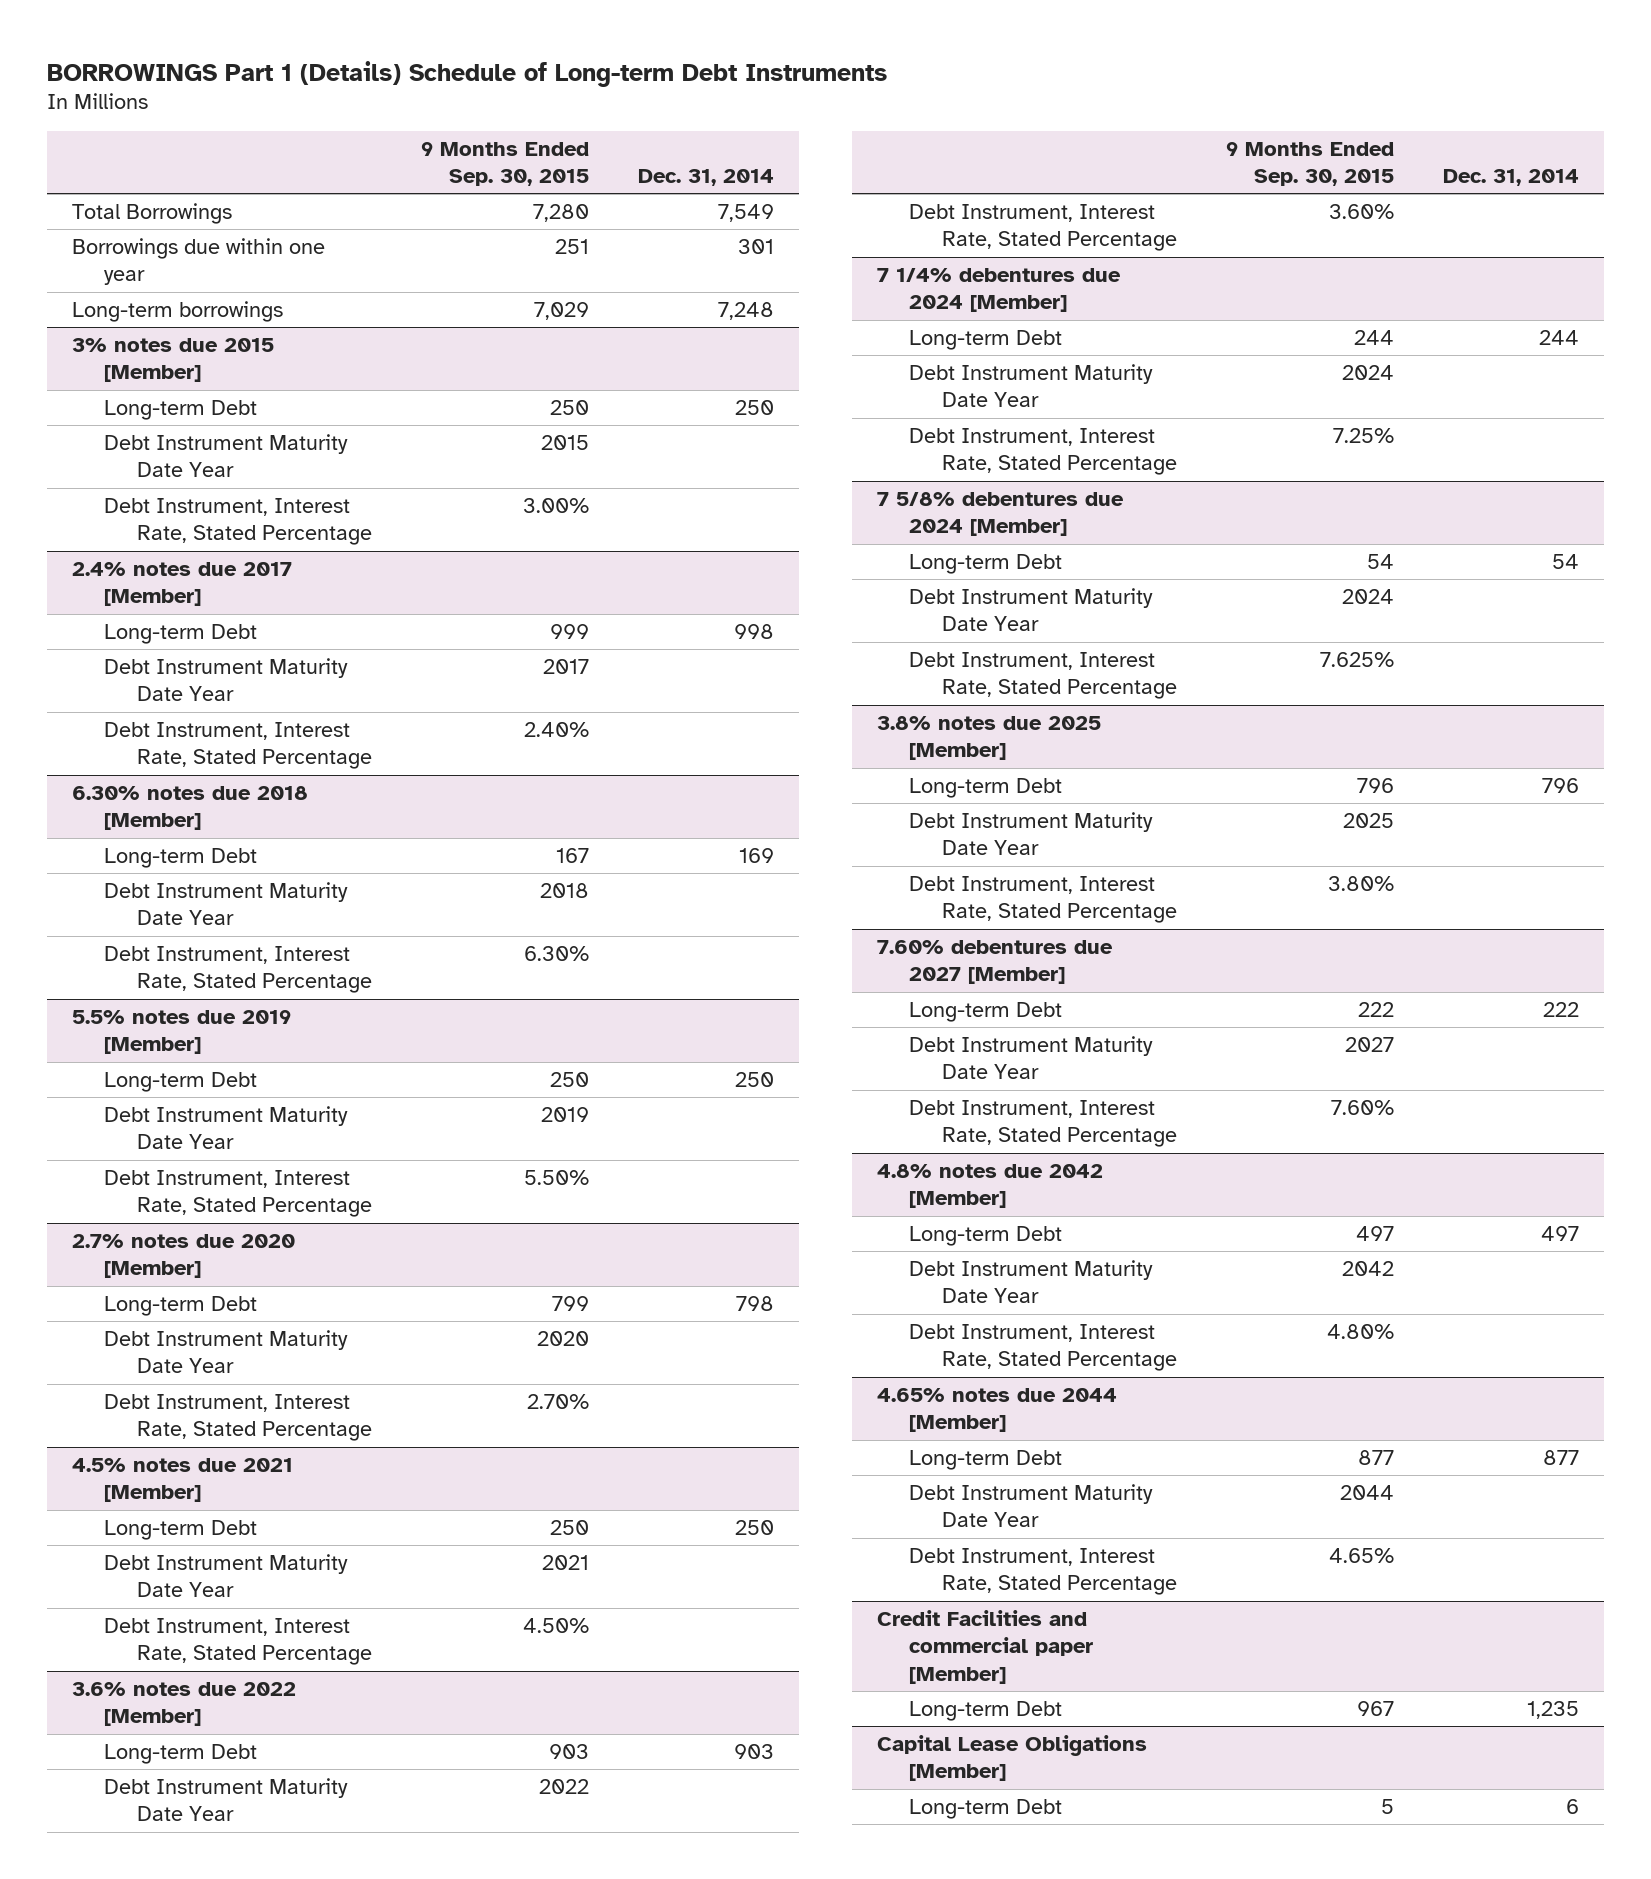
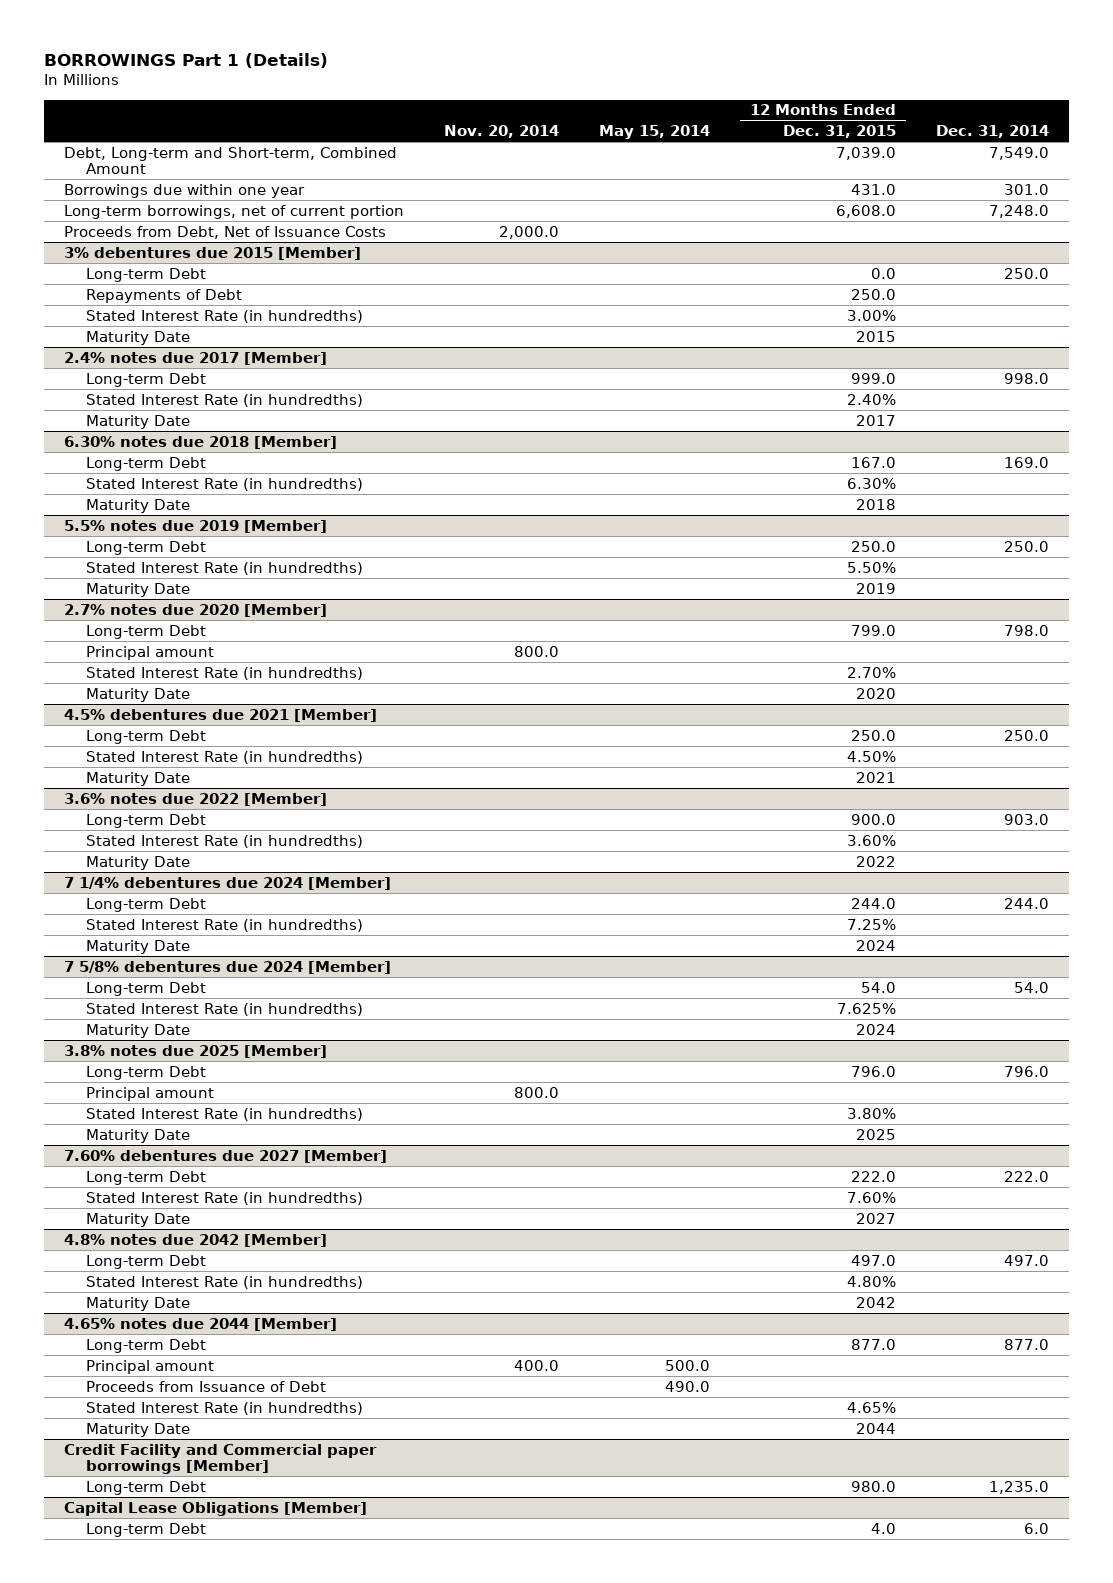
- BORROWINGS Part 1 (Details) Schedule of Long-term Debt Instruments
+ BORROWINGS Part 1 (Details)
- | 9 Months Ended Sep. 30, 2015 | Dec. 31, 2014
+ | Nov. 20, 2014 | May 15, 2014 | 12 Months Ended Dec. 31, 2015 | Dec. 31, 2014
- Total Borrowings | 7,280 | 7,549
- Borrowings due within one year | 251 | 301
- Long-term borrowings | 7,029 | 7,248
- 3% notes due 2015 [Member]
- Long-term Debt | 250 | 250
- Debt Instrument Maturity Date Year | 2015 |
- Debt Instrument, Interest Rate, Stated Percentage | 3.00% |
+ Debt, Long-term and Short-term, Combined Amount | | | 7,039.0 | 7,549.0
+ Borrowings due within one year | | | 431.0 | 301.0
+ Long-term borrowings, net of current portion | | | 6,608.0 | 7,248.0
+ Proceeds from Debt, Net of Issuance Costs | 2,000.0 | | |
+ 3% debentures due 2015 [Member]
+ Long-term Debt | | | 0.0 | 250.0
+ Repayments of Debt | | | 250.0 |
+ Stated Interest Rate (in hundredths) | | | 3.00% |
+ Maturity Date | | | 2015 |
@ 2.4% notes due 2017 [Member]
- Long-term Debt | 999 | 998
- Debt Instrument Maturity Date Year | 2017 |
- Debt Instrument, Interest Rate, Stated Percentage | 2.40% |
+ Long-term Debt | | | 999.0 | 998.0
+ Stated Interest Rate (in hundredths) | | | 2.40% |
+ Maturity Date | | | 2017 |
@ 6.30% notes due 2018 [Member]
- Long-term Debt | 167 | 169
- Debt Instrument Maturity Date Year | 2018 |
- Debt Instrument, Interest Rate, Stated Percentage | 6.30% |
+ Long-term Debt | | | 167.0 | 169.0
+ Stated Interest Rate (in hundredths) | | | 6.30% |
+ Maturity Date | | | 2018 |
@ 5.5% notes due 2019 [Member]
- Long-term Debt | 250 | 250
- Debt Instrument Maturity Date Year | 2019 |
- Debt Instrument, Interest Rate, Stated Percentage | 5.50% |
+ Long-term Debt | | | 250.0 | 250.0
+ Stated Interest Rate (in hundredths) | | | 5.50% |
+ Maturity Date | | | 2019 |
@ 2.7% notes due 2020 [Member]
- Long-term Debt | 799 | 798
- Debt Instrument Maturity Date Year | 2020 |
- Debt Instrument, Interest Rate, Stated Percentage | 2.70% |
- 4.5% notes due 2021 [Member]
- Long-term Debt | 250 | 250
- Debt Instrument Maturity Date Year | 2021 |
- Debt Instrument, Interest Rate, Stated Percentage | 4.50% |
@ 2.7% notes due 2020 [Member]
+ Long-term Debt | | | 799.0 | 798.0
+ Principal amount | 800.0 | | |
+ Stated Interest Rate (in hundredths) | | | 2.70% |
+ Maturity Date | | | 2020 |
+ 4.5% debentures due 2021 [Member]
+ Long-term Debt | | | 250.0 | 250.0
+ Stated Interest Rate (in hundredths) | | | 4.50% |
+ Maturity Date | | | 2021 |
@ 3.6% notes due 2022 [Member]
- Long-term Debt | 903 | 903
- Debt Instrument Maturity Date Year | 2022 |
- Debt Instrument, Interest Rate, Stated Percentage | 3.60% |
+ Long-term Debt | | | 900.0 | 903.0
+ Stated Interest Rate (in hundredths) | | | 3.60% |
+ Maturity Date | | | 2022 |
@ 7 1/4% debentures due 2024 [Member]
- Long-term Debt | 244 | 244
- Debt Instrument Maturity Date Year | 2024 |
- Debt Instrument, Interest Rate, Stated Percentage | 7.25% |
+ Long-term Debt | | | 244.0 | 244.0
+ Stated Interest Rate (in hundredths) | | | 7.25% |
+ Maturity Date | | | 2024 |
@ 7 5/8% debentures due 2024 [Member]
- Long-term Debt | 54 | 54
- Debt Instrument Maturity Date Year | 2024 |
- Debt Instrument, Interest Rate, Stated Percentage | 7.625% |
+ Long-term Debt | | | 54.0 | 54.0
+ Stated Interest Rate (in hundredths) | | | 7.625% |
+ Maturity Date | | | 2024 |
@ 3.8% notes due 2025 [Member]
- Long-term Debt | 796 | 796
- Debt Instrument Maturity Date Year | 2025 |
- Debt Instrument, Interest Rate, Stated Percentage | 3.80% |
+ Long-term Debt | | | 796.0 | 796.0
+ Principal amount | 800.0 | | |
+ Stated Interest Rate (in hundredths) | | | 3.80% |
+ Maturity Date | | | 2025 |
@ 7.60% debentures due 2027 [Member]
- Long-term Debt | 222 | 222
- Debt Instrument Maturity Date Year | 2027 |
- Debt Instrument, Interest Rate, Stated Percentage | 7.60% |
+ Long-term Debt | | | 222.0 | 222.0
+ Stated Interest Rate (in hundredths) | | | 7.60% |
+ Maturity Date | | | 2027 |
@ 4.8% notes due 2042 [Member]
- Long-term Debt | 497 | 497
- Debt Instrument Maturity Date Year | 2042 |
- Debt Instrument, Interest Rate, Stated Percentage | 4.80% |
+ Long-term Debt | | | 497.0 | 497.0
+ Stated Interest Rate (in hundredths) | | | 4.80% |
+ Maturity Date | | | 2042 |
@ 4.65% notes due 2044 [Member]
- Long-term Debt | 877 | 877
- Debt Instrument Maturity Date Year | 2044 |
- Debt Instrument, Interest Rate, Stated Percentage | 4.65% |
- Credit Facilities and commercial paper [Member]
- Long-term Debt | 967 | 1,235
@ 4.65% notes due 2044 [Member]
+ Long-term Debt | | | 877.0 | 877.0
+ Principal amount | 400.0 | 500.0 | |
+ Proceeds from Issuance of Debt | | 490.0 | |
+ Stated Interest Rate (in hundredths) | | | 4.65% |
+ Maturity Date | | | 2044 |
+ Credit Facility and Commercial paper borrowings [Member]
+ Long-term Debt | | | 980.0 | 1,235.0
@ Capital Lease Obligations [Member]
- Long-term Debt | 5 | 6
+ Long-term Debt | | | 4.0 | 6.0

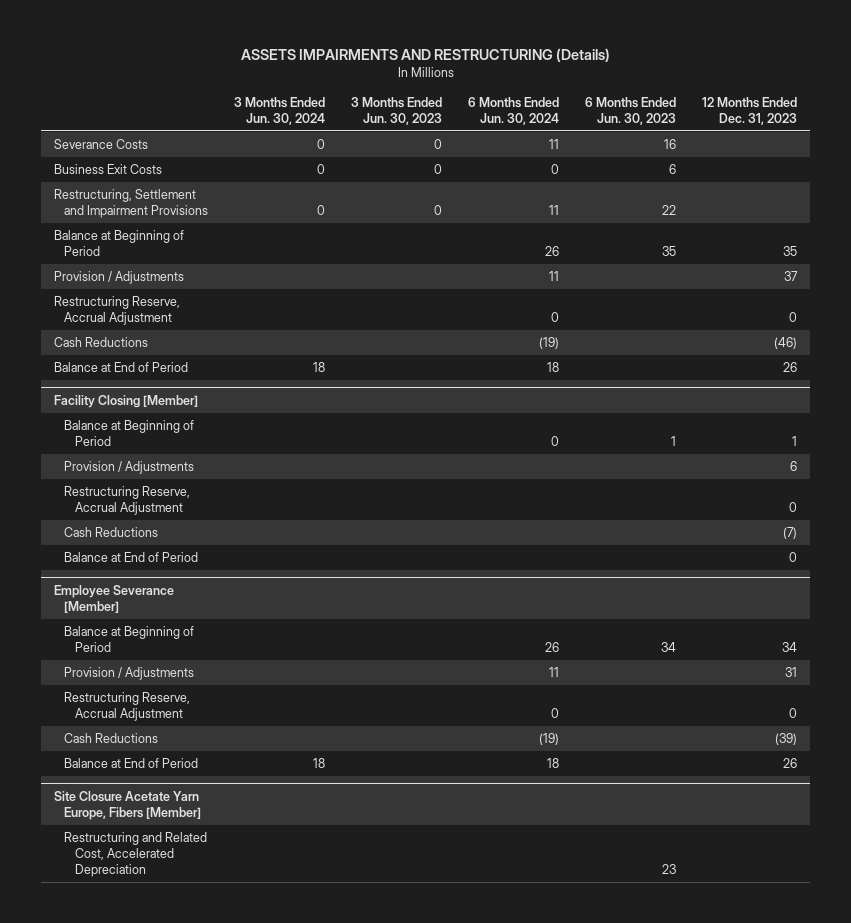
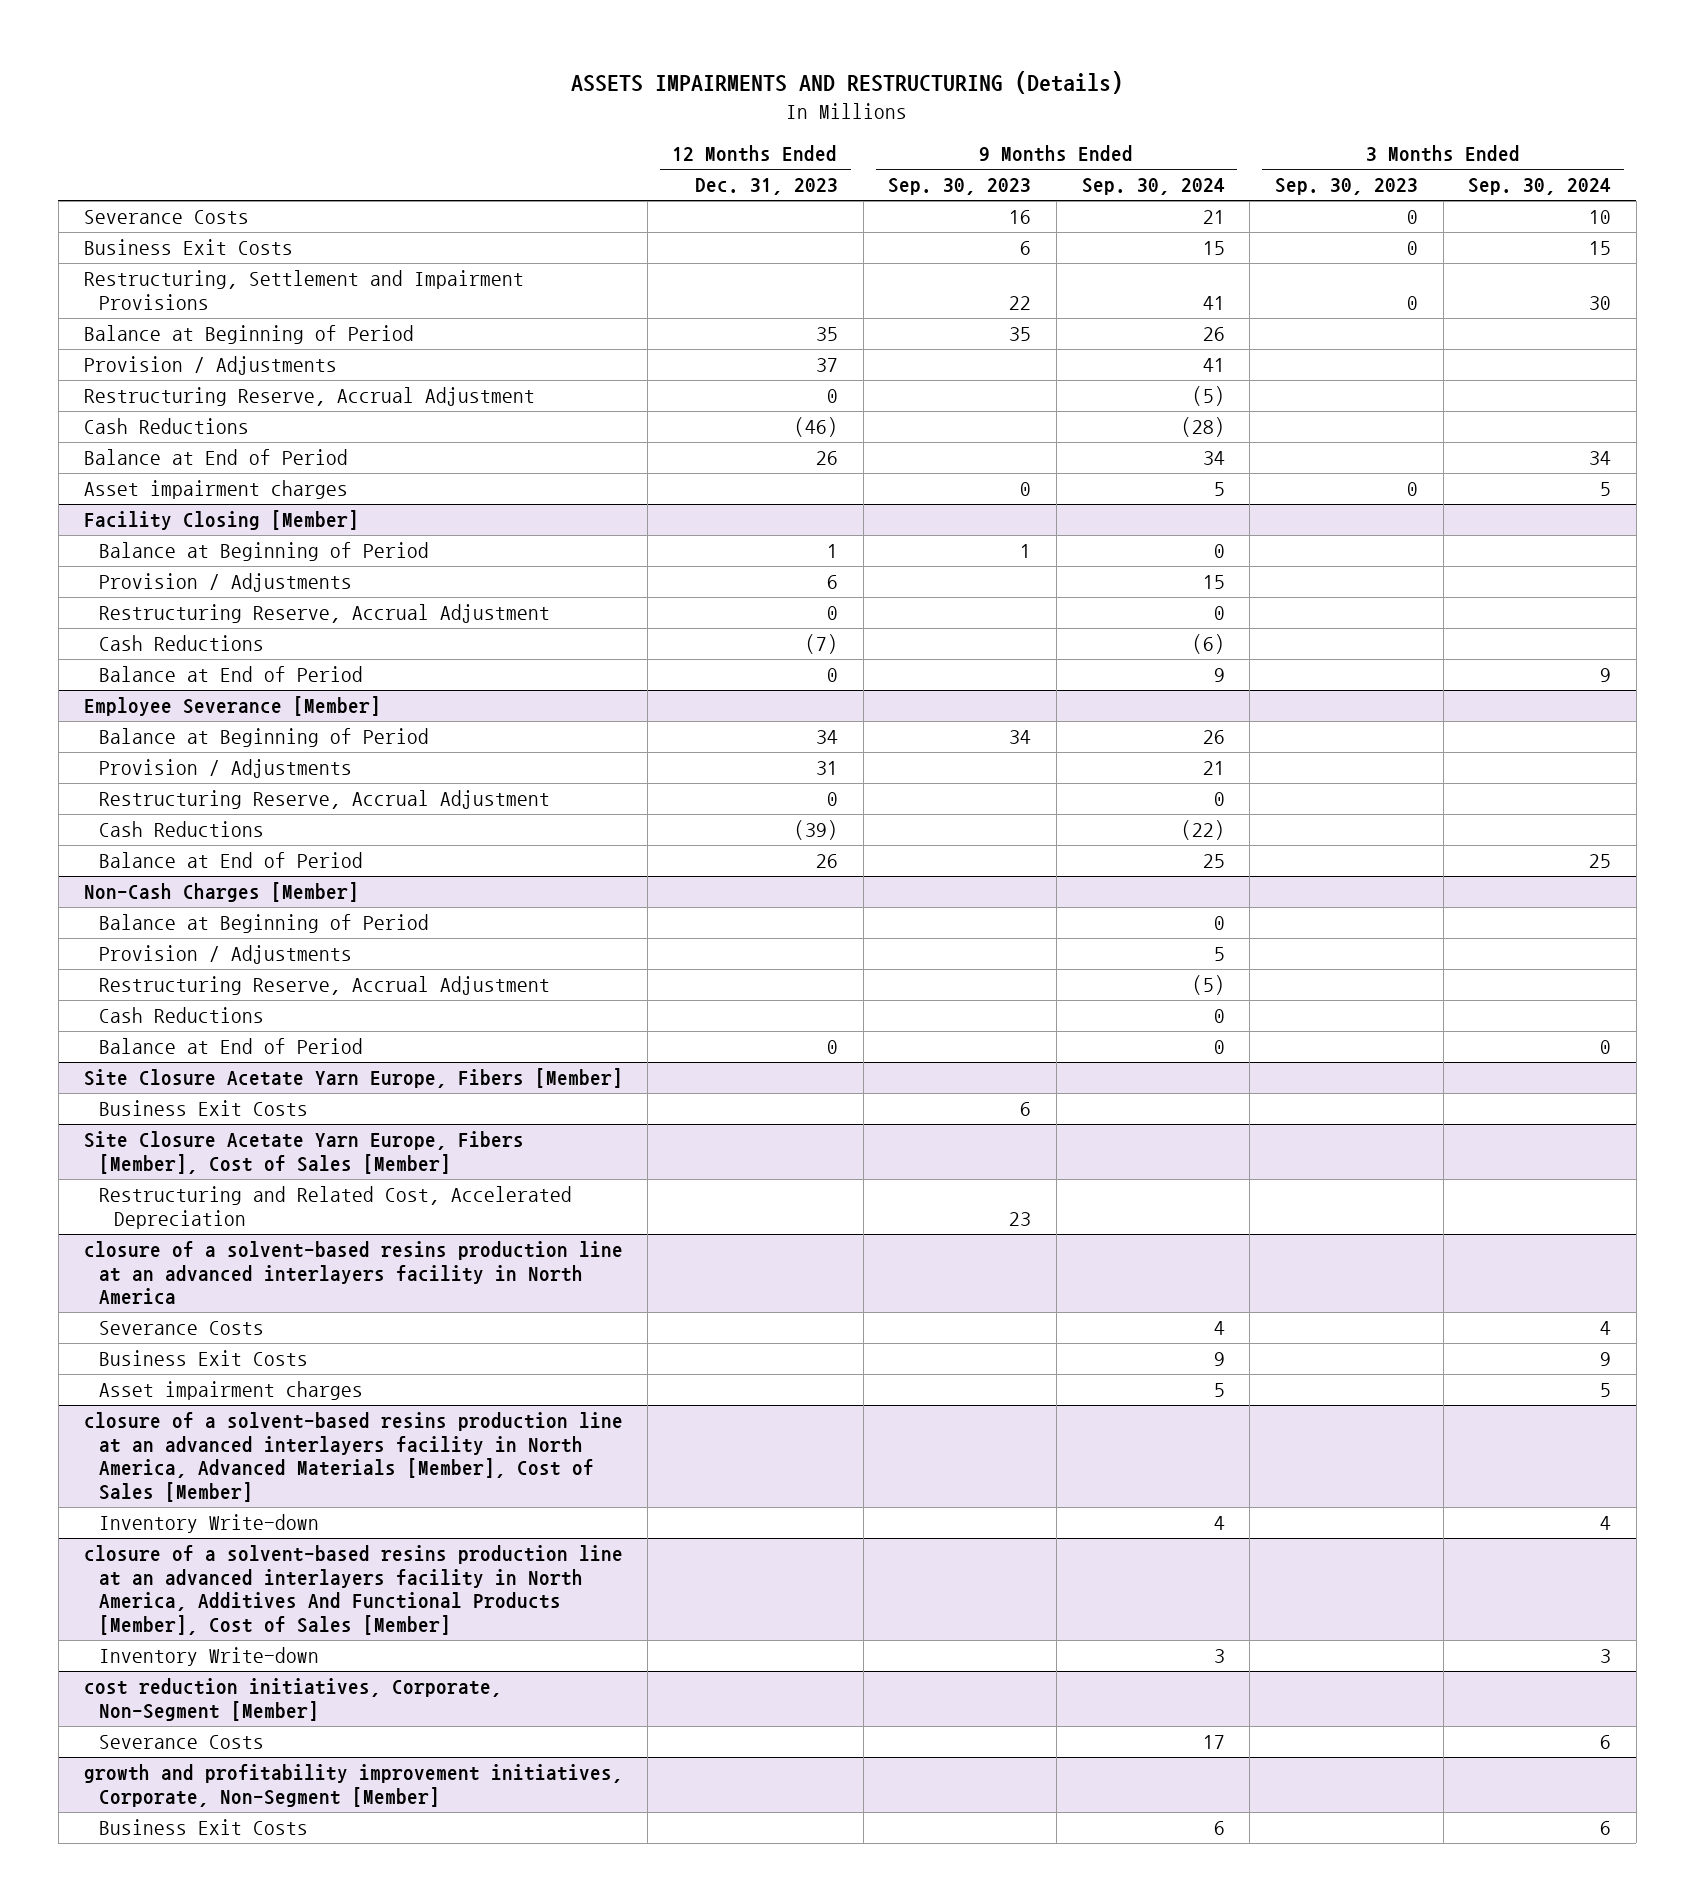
- | 3 Months Ended Jun. 30, 2024 | 3 Months Ended Jun. 30, 2023 | 6 Months Ended Jun. 30, 2024 | 6 Months Ended Jun. 30, 2023 | 12 Months Ended Dec. 31, 2023
+ | 12 Months Ended Dec. 31, 2023 | 9 Months Ended Sep. 30, 2023 | 9 Months Ended Sep. 30, 2024 | 3 Months Ended Sep. 30, 2023 | 3 Months Ended Sep. 30, 2024
+ Asset impairment charges | | 0 | 5 | 0 | 5
+ Non-Cash Charges [Member]
+ Balance at Beginning of Period | | | 0 | |
+ Provision / Adjustments | | | 5 | |
+ Restructuring Reserve, Accrual Adjustment | | | (5) | |
+ Cash Reductions | | | 0 | |
+ Balance at End of Period | 0 | | 0 | | 0
@ Site Closure Acetate Yarn Europe, Fibers [Member]
- Restructuring and Related Cost, Accelerated Depreciation | | | | 23 |
+ Business Exit Costs | | 6 | | |
+ Site Closure Acetate Yarn Europe, Fibers [Member], Cost of Sales [Member]
+ Restructuring and Related Cost, Accelerated Depreciation | | 23 | | |
+ closure of a solvent-based resins production line at an advanced interlayers facility in North America
+ Severance Costs | | | 4 | | 4
+ Business Exit Costs | | | 9 | | 9
+ Asset impairment charges | | | 5 | | 5
+ closure of a solvent-based resins production line at an advanced interlayers facility in North America, Advanced Materials [Member], Cost of Sales [Member]
+ Inventory Write-down | | | 4 | | 4
+ closure of a solvent-based resins production line at an advanced interlayers facility in North America, Additives And Functional Products [Member], Cost of Sales [Member]
+ Inventory Write-down | | | 3 | | 3
+ cost reduction initiatives, Corporate, Non-Segment [Member]
+ Severance Costs | | | 17 | | 6
+ growth and profitability improvement initiatives, Corporate, Non-Segment [Member]
+ Business Exit Costs | | | 6 | | 6

